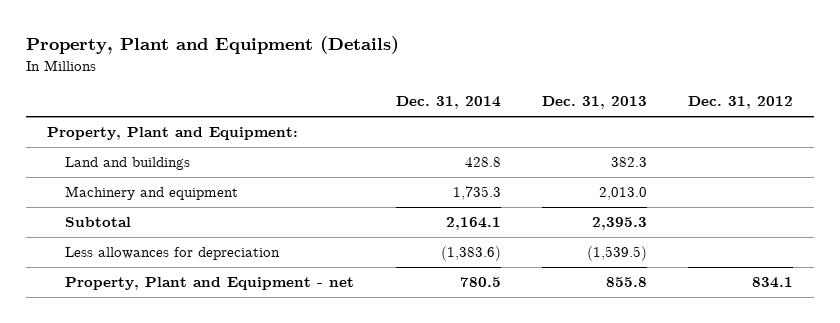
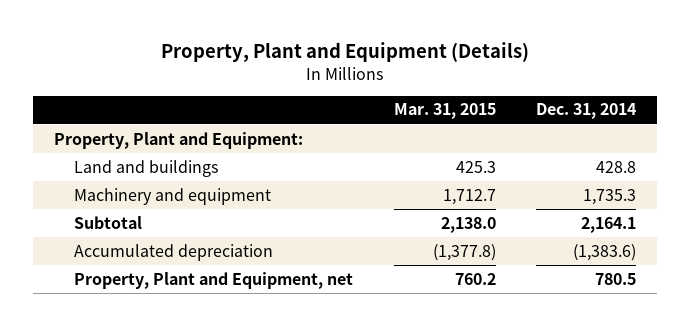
- | Dec. 31, 2014 | Dec. 31, 2013 | Dec. 31, 2012
+ | Mar. 31, 2015 | Dec. 31, 2014
- Less allowances for depreciation | (1,383.6) | (1,539.5) |
- Property, Plant and Equipment - net | 780.5 | 855.8 | 834.1
+ Accumulated depreciation | (1,377.8) | (1,383.6)
+ Property, Plant and Equipment, net | 760.2 | 780.5

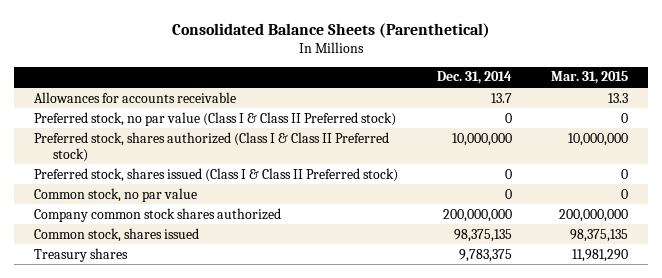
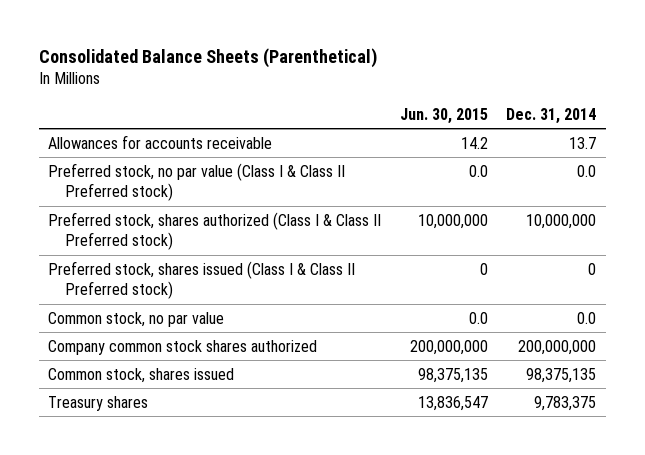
- | Dec. 31, 2014 | Mar. 31, 2015
+ | Jun. 30, 2015 | Dec. 31, 2014
- Preferred stock, no par value (Class I & Class II Preferred stock) | 0 | 0
+ Preferred stock, no par value (Class I & Class II Preferred stock) | 0.0 | 0.0
- Common stock, no par value | 0 | 0
+ Common stock, no par value | 0.0 | 0.0

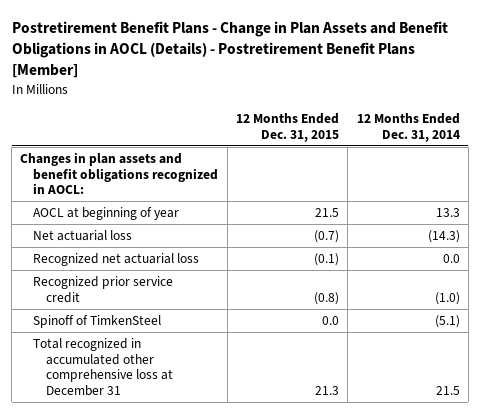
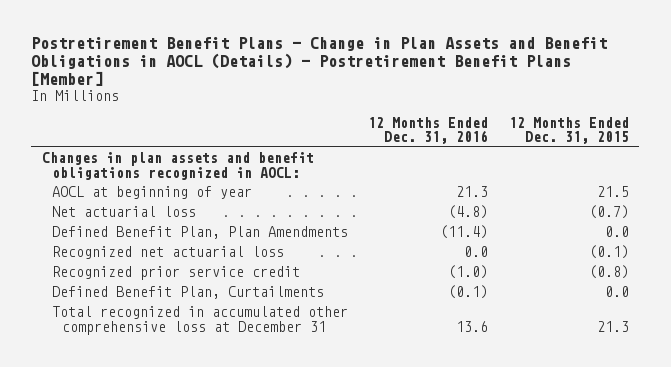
- | 12 Months Ended Dec. 31, 2015 | 12 Months Ended Dec. 31, 2014
+ | 12 Months Ended Dec. 31, 2016 | 12 Months Ended Dec. 31, 2015
+ Defined Benefit Plan, Plan Amendments | (11.4) | 0.0
- Spinoff of TimkenSteel | 0.0 | (5.1)
+ Defined Benefit Plan, Curtailments | (0.1) | 0.0

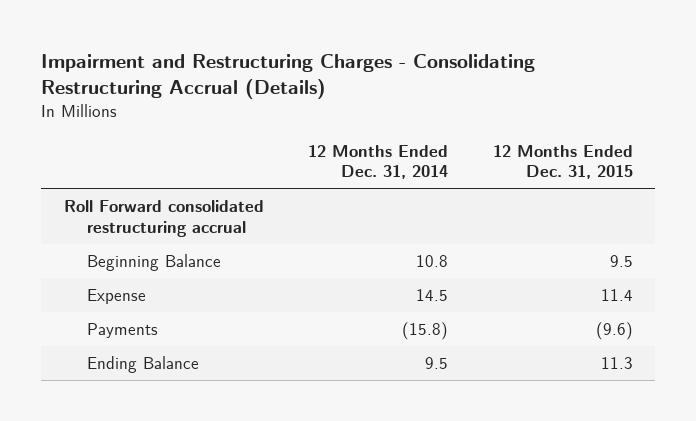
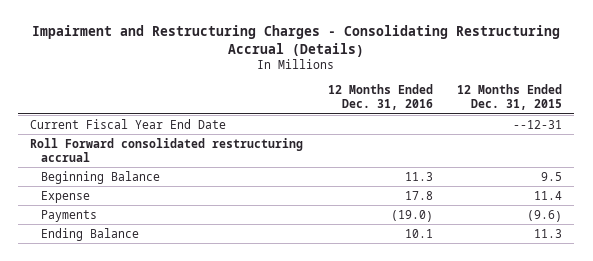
- | 12 Months Ended Dec. 31, 2014 | 12 Months Ended Dec. 31, 2015
+ | 12 Months Ended Dec. 31, 2016 | 12 Months Ended Dec. 31, 2015
+ Current Fiscal Year End Date | | --12-31

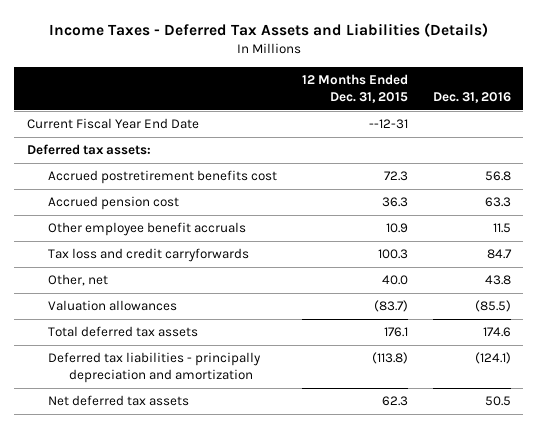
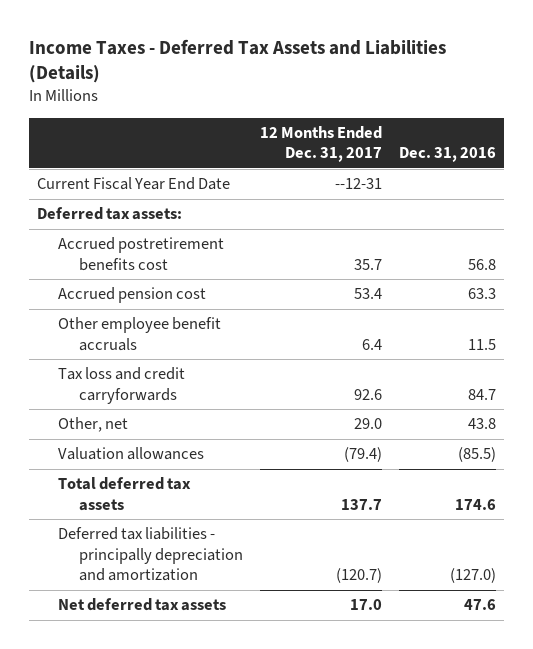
- | 12 Months Ended Dec. 31, 2015 | Dec. 31, 2016
+ | 12 Months Ended Dec. 31, 2017 | Dec. 31, 2016
- Deferred tax liabilities - principally depreciation and amortization | (113.8) | (124.1)
- Net deferred tax assets | 62.3 | 50.5
+ Deferred tax liabilities - principally depreciation and amortization | (120.7) | (127.0)
+ Net deferred tax assets | 17.0 | 47.6

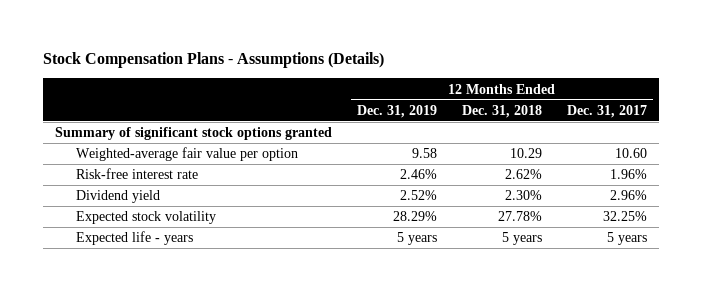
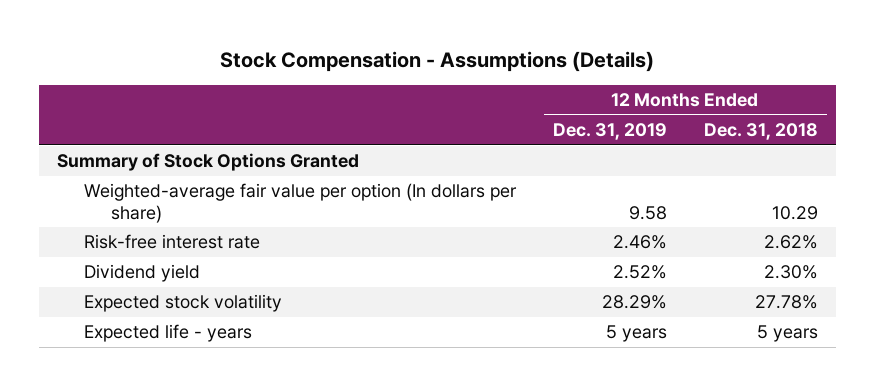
- Stock Compensation Plans - Assumptions (Details)
+ Stock Compensation - Assumptions (Details)
- | 12 Months Ended Dec. 31, 2019 | 12 Months Ended Dec. 31, 2018 | 12 Months Ended Dec. 31, 2017
+ | 12 Months Ended Dec. 31, 2019 | 12 Months Ended Dec. 31, 2018
- Summary of significant stock options granted
- Weighted-average fair value per option | 9.58 | 10.29 | 10.60
+ Summary of Stock Options Granted
+ Weighted-average fair value per option (In dollars per share) | 9.58 | 10.29

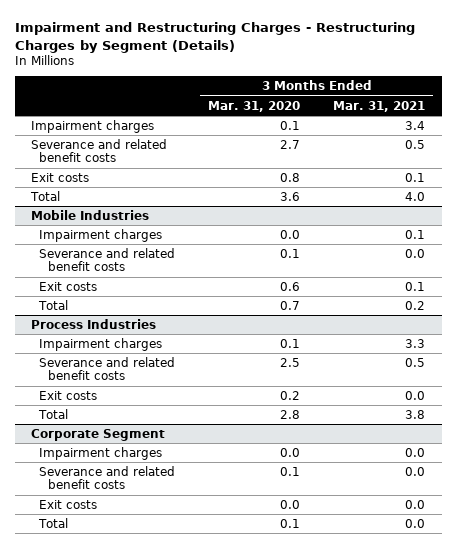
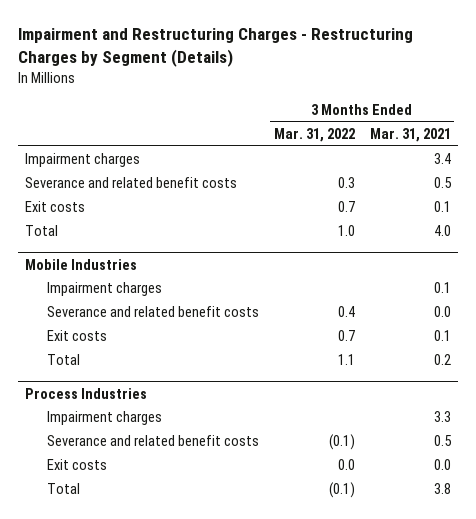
- | 3 Months Ended Mar. 31, 2020 | 3 Months Ended Mar. 31, 2021
+ | 3 Months Ended Mar. 31, 2022 | 3 Months Ended Mar. 31, 2021
- Corporate Segment
- Impairment charges | 0.0 | 0.0
- Severance and related benefit costs | 0.1 | 0.0
- Exit costs | 0.0 | 0.0
- Total | 0.1 | 0.0

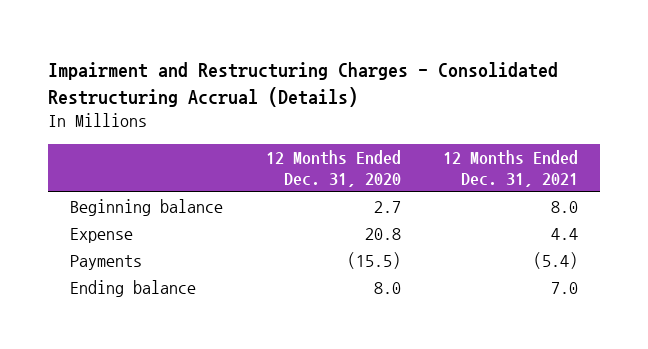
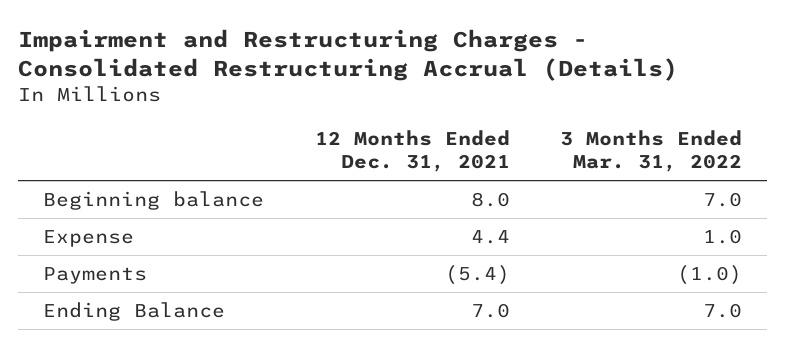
- | 12 Months Ended Dec. 31, 2020 | 12 Months Ended Dec. 31, 2021
+ | 12 Months Ended Dec. 31, 2021 | 3 Months Ended Mar. 31, 2022
- Ending balance | 8.0 | 7.0
+ Ending Balance | 7.0 | 7.0

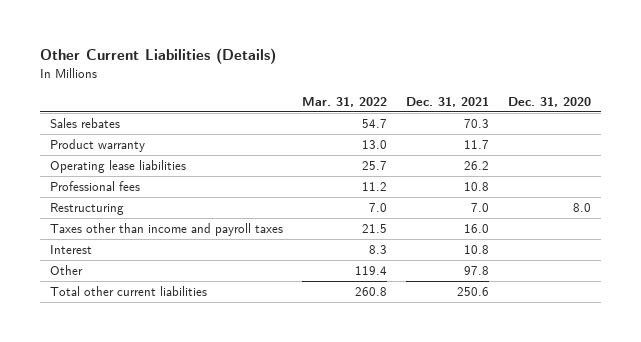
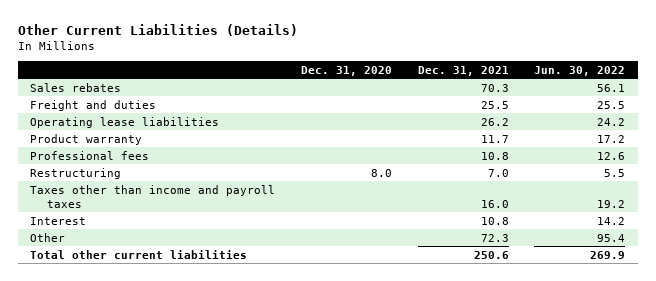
- | Mar. 31, 2022 | Dec. 31, 2021 | Dec. 31, 2020
+ | Dec. 31, 2020 | Dec. 31, 2021 | Jun. 30, 2022
+ Freight and duties | | 25.5 | 25.5
moved down: Product warranty | | 11.7 | 17.2
- Other | 119.4 | 97.8 |
+ Other | | 72.3 | 95.4

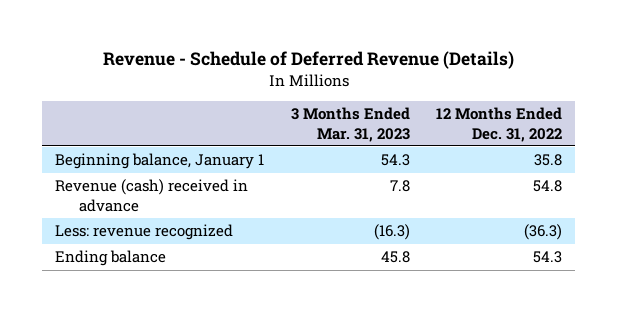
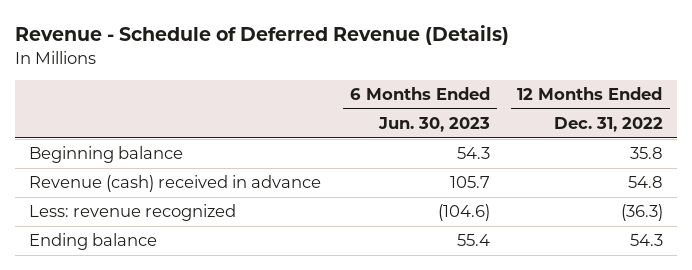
- | 3 Months Ended Mar. 31, 2023 | 12 Months Ended Dec. 31, 2022
+ | 6 Months Ended Jun. 30, 2023 | 12 Months Ended Dec. 31, 2022
- Beginning balance, January 1 | 54.3 | 35.8
+ Beginning balance | 54.3 | 35.8

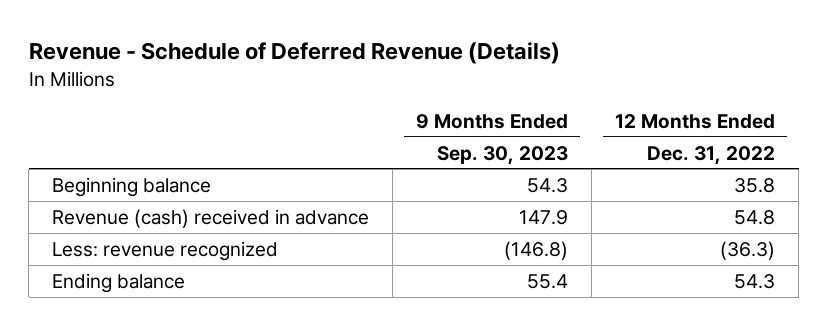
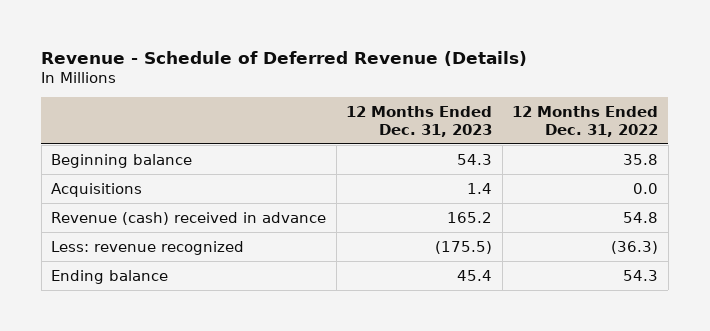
- | 9 Months Ended Sep. 30, 2023 | 12 Months Ended Dec. 31, 2022
+ | 12 Months Ended Dec. 31, 2023 | 12 Months Ended Dec. 31, 2022
+ Acquisitions | 1.4 | 0.0

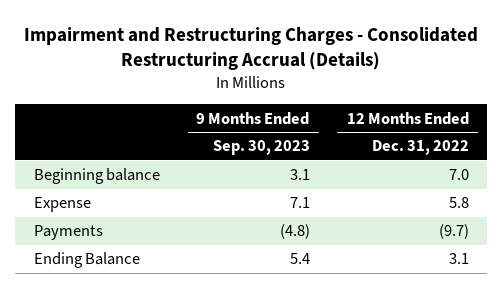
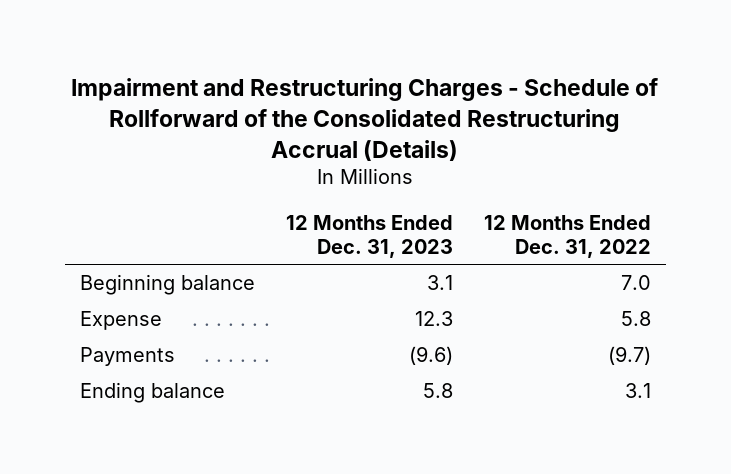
- Impairment and Restructuring Charges - Consolidated Restructuring Accrual (Details)
+ Impairment and Restructuring Charges - Schedule of Rollforward of the Consolidated Restructuring Accrual (Details)
- | 9 Months Ended Sep. 30, 2023 | 12 Months Ended Dec. 31, 2022
+ | 12 Months Ended Dec. 31, 2023 | 12 Months Ended Dec. 31, 2022
- Ending Balance | 5.4 | 3.1
+ Ending balance | 5.8 | 3.1

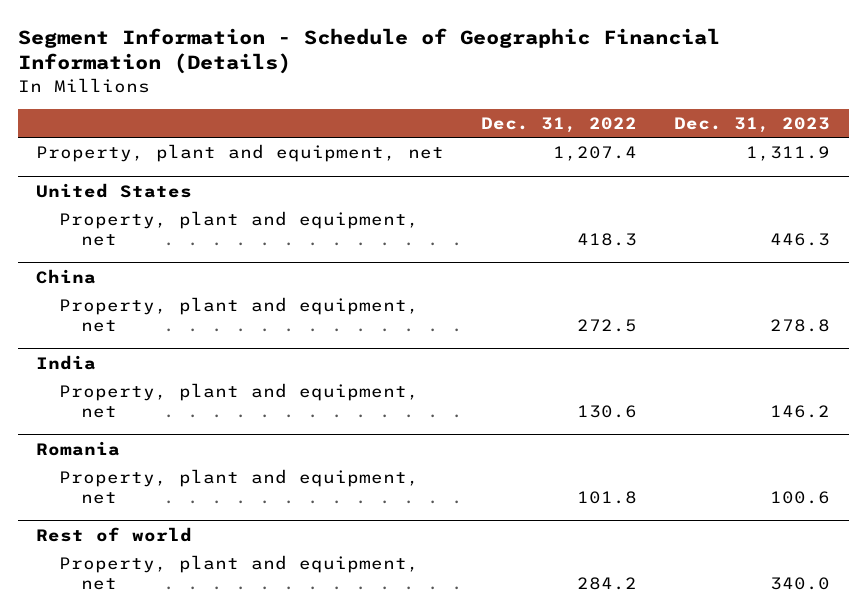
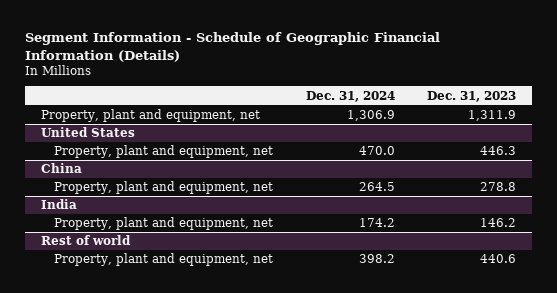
- | Dec. 31, 2022 | Dec. 31, 2023
+ | Dec. 31, 2024 | Dec. 31, 2023
- Romania
- Property, plant and equipment, net | 101.8 | 100.6
@ Rest of world
- Property, plant and equipment, net | 284.2 | 340.0
+ Property, plant and equipment, net | 398.2 | 440.6

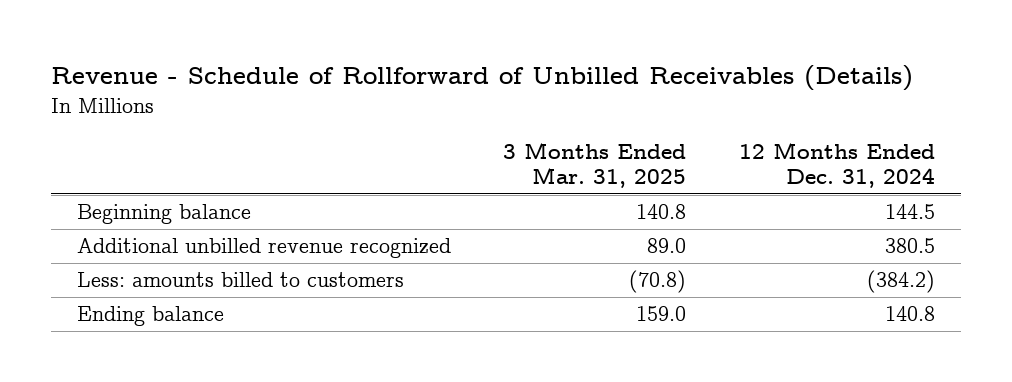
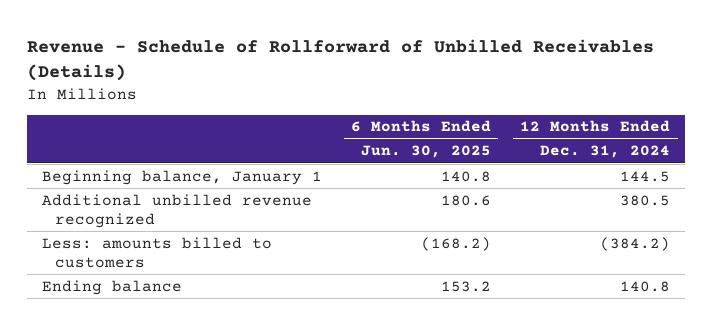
- | 3 Months Ended Mar. 31, 2025 | 12 Months Ended Dec. 31, 2024
+ | 6 Months Ended Jun. 30, 2025 | 12 Months Ended Dec. 31, 2024
- Beginning balance | 140.8 | 144.5
+ Beginning balance, January 1 | 140.8 | 144.5

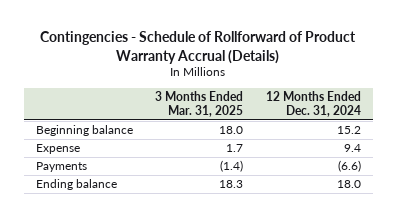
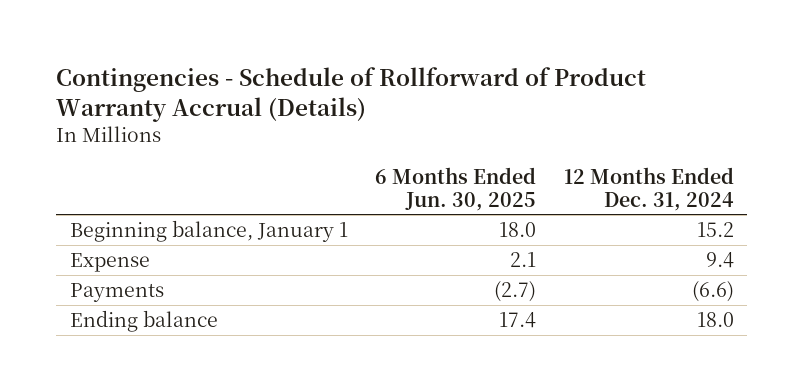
- | 3 Months Ended Mar. 31, 2025 | 12 Months Ended Dec. 31, 2024
+ | 6 Months Ended Jun. 30, 2025 | 12 Months Ended Dec. 31, 2024
- Beginning balance | 18.0 | 15.2
+ Beginning balance, January 1 | 18.0 | 15.2

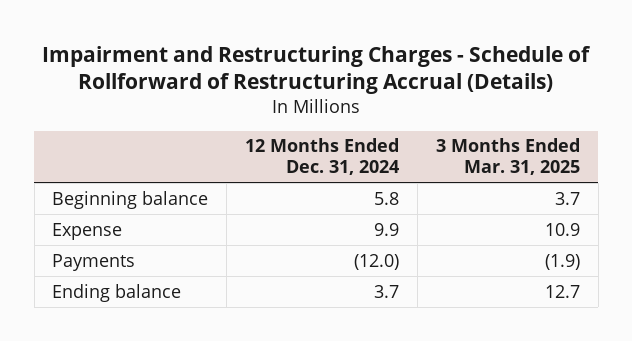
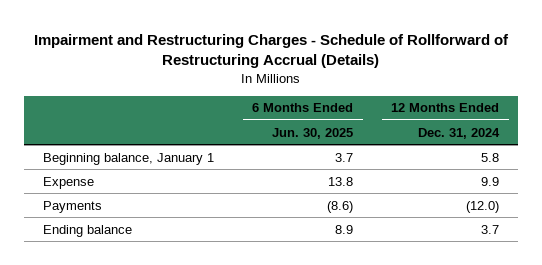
- | 12 Months Ended Dec. 31, 2024 | 3 Months Ended Mar. 31, 2025
+ | 6 Months Ended Jun. 30, 2025 | 12 Months Ended Dec. 31, 2024
- Beginning balance | 5.8 | 3.7
+ Beginning balance, January 1 | 3.7 | 5.8

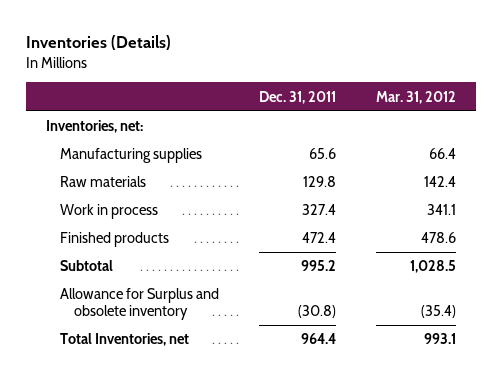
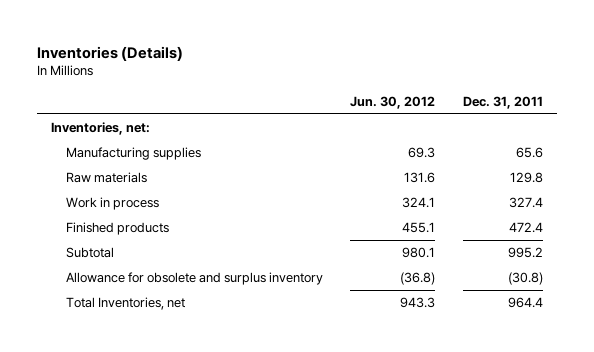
- | Dec. 31, 2011 | Mar. 31, 2012
+ | Jun. 30, 2012 | Dec. 31, 2011
- Allowance for Surplus and obsolete inventory | (30.8) | (35.4)
+ Allowance for obsolete and surplus inventory | (36.8) | (30.8)

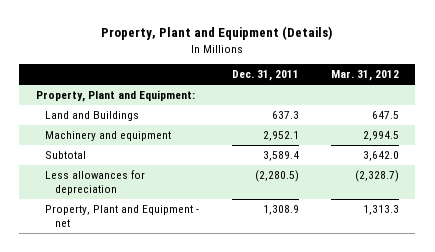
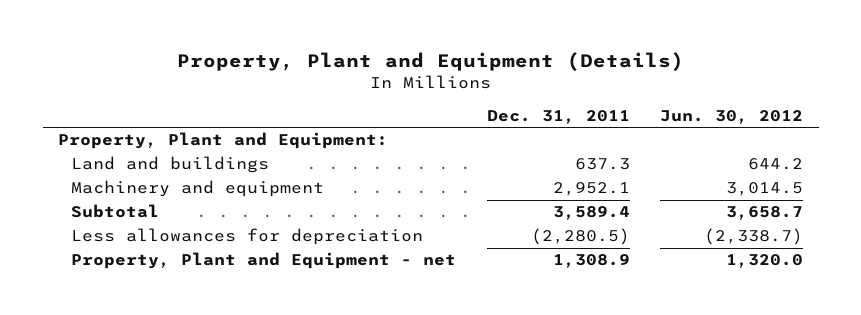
- | Dec. 31, 2011 | Mar. 31, 2012
+ | Dec. 31, 2011 | Jun. 30, 2012
- Land and Buildings | 637.3 | 647.5
+ Land and buildings | 637.3 | 644.2

